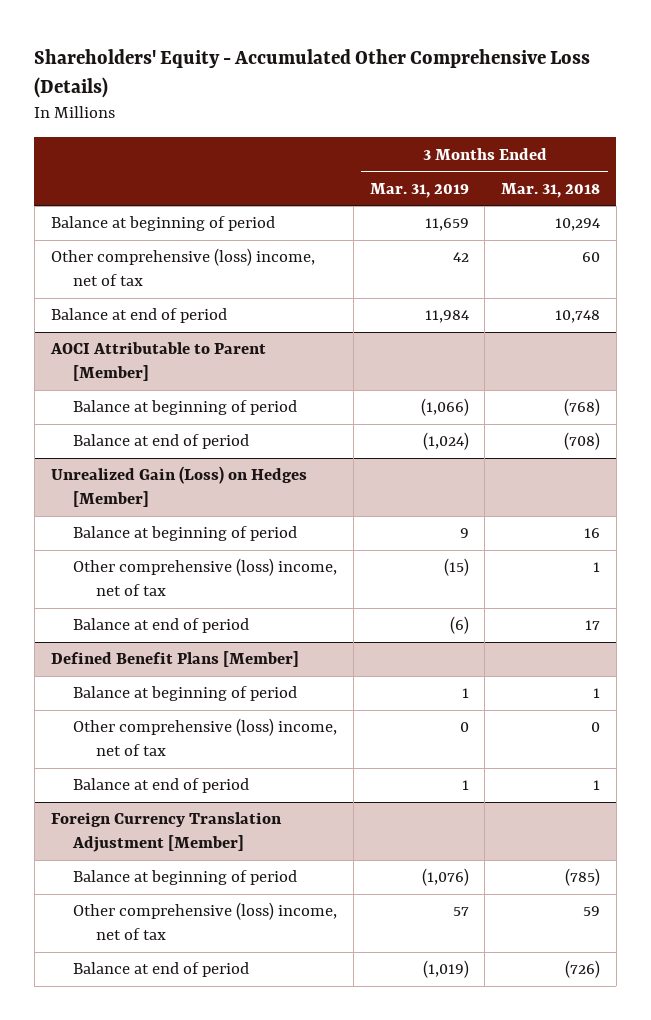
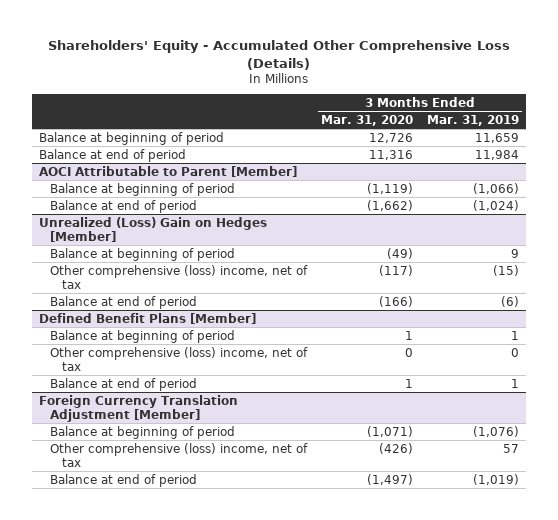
- | 3 Months Ended Mar. 31, 2019 | 3 Months Ended Mar. 31, 2018
+ | 3 Months Ended Mar. 31, 2020 | 3 Months Ended Mar. 31, 2019
- Other comprehensive (loss) income, net of tax | 42 | 60
- Unrealized Gain (Loss) on Hedges [Member]
+ Unrealized (Loss) Gain on Hedges [Member]

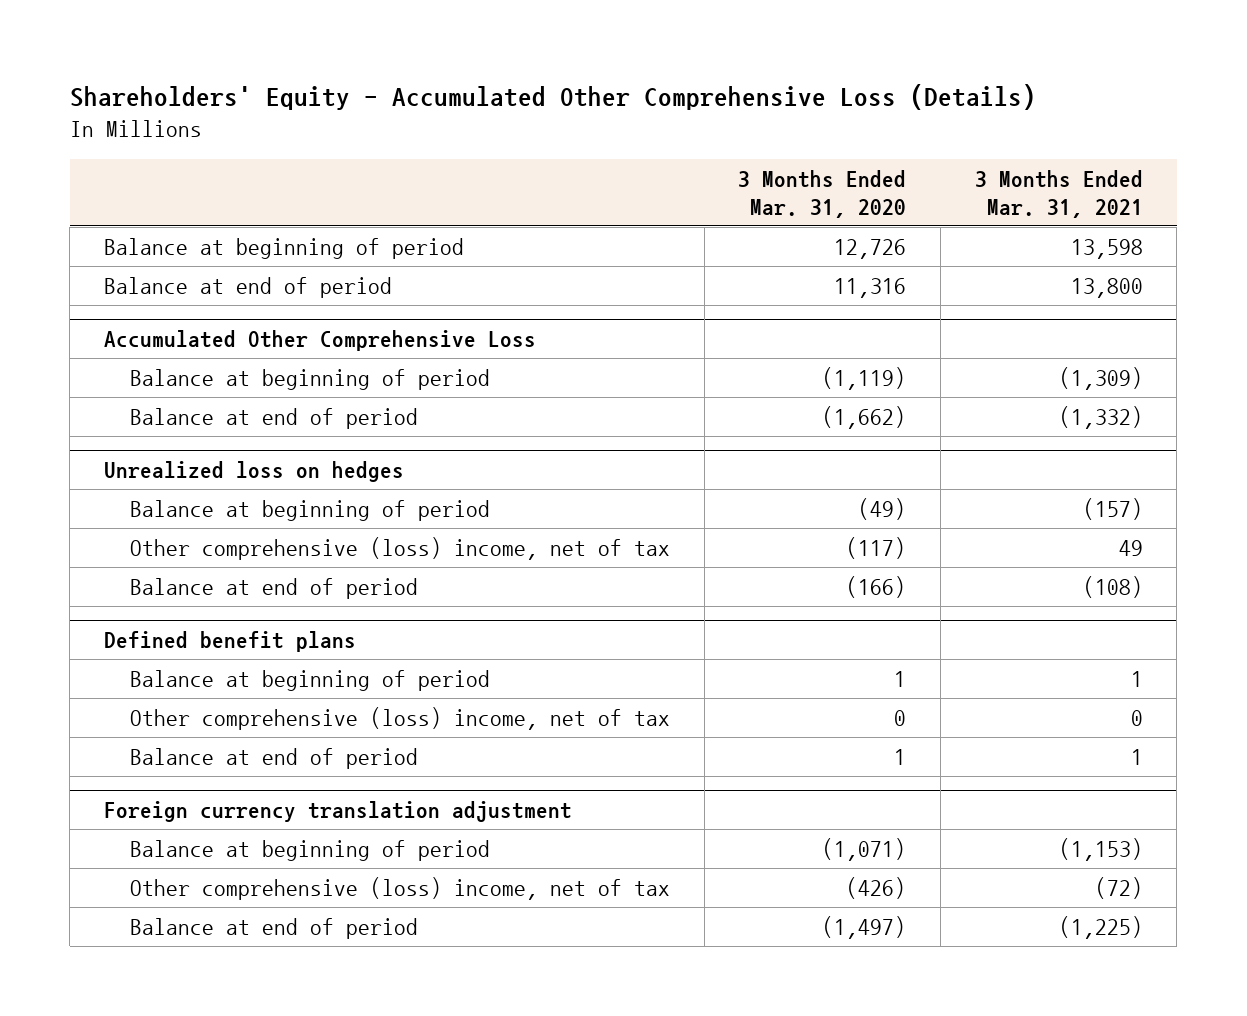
- | 3 Months Ended Mar. 31, 2020 | 3 Months Ended Mar. 31, 2019
+ | 3 Months Ended Mar. 31, 2020 | 3 Months Ended Mar. 31, 2021
- AOCI Attributable to Parent [Member]
+ Accumulated Other Comprehensive Loss
- Unrealized (Loss) Gain on Hedges [Member]
+ Unrealized loss on hedges
- Defined Benefit Plans [Member]
+ Defined benefit plans
- Foreign Currency Translation Adjustment [Member]
+ Foreign currency translation adjustment

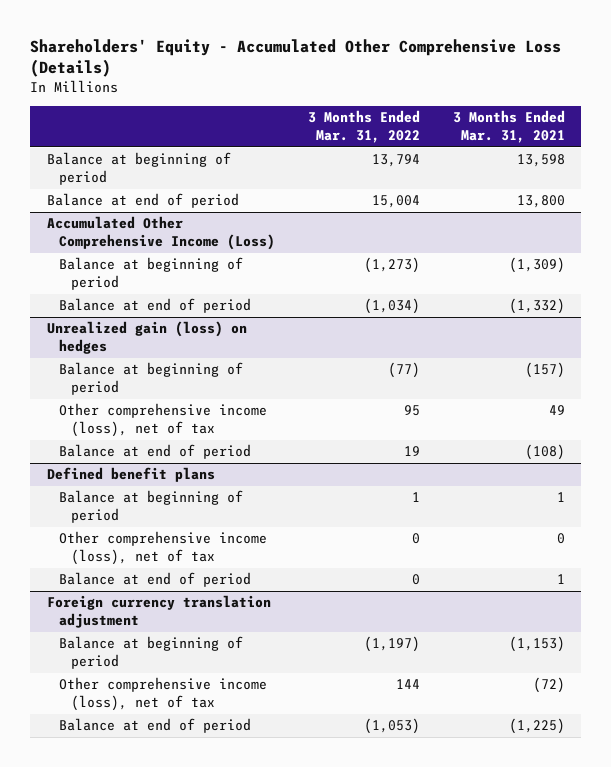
- | 3 Months Ended Mar. 31, 2020 | 3 Months Ended Mar. 31, 2021
+ | 3 Months Ended Mar. 31, 2022 | 3 Months Ended Mar. 31, 2021
- Accumulated Other Comprehensive Loss
+ Accumulated Other Comprehensive Income (Loss)
- Unrealized loss on hedges
+ Unrealized gain (loss) on hedges
- Other comprehensive (loss) income, net of tax | (117) | 49
+ Other comprehensive income (loss), net of tax | 95 | 49
@ Defined benefit plans
- Other comprehensive (loss) income, net of tax | 0 | 0
+ Other comprehensive income (loss), net of tax | 0 | 0
@ Foreign currency translation adjustment
- Other comprehensive (loss) income, net of tax | (426) | (72)
+ Other comprehensive income (loss), net of tax | 144 | (72)

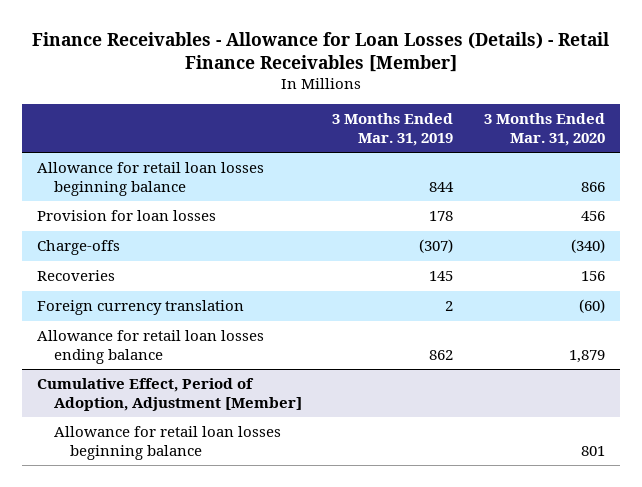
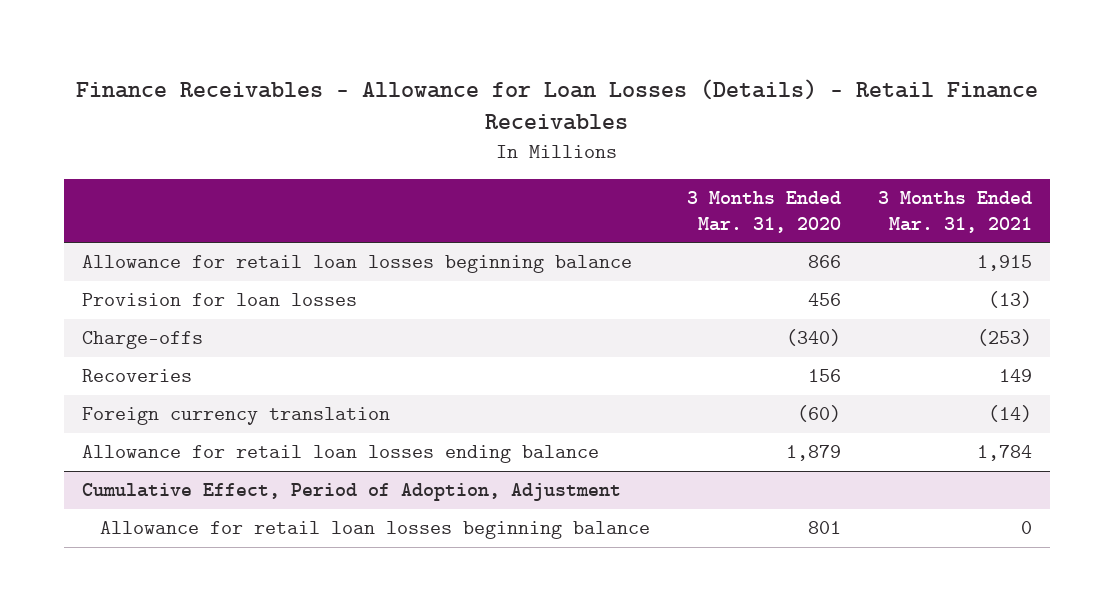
- Finance Receivables - Allowance for Loan Losses (Details) - Retail Finance Receivables [Member]
+ Finance Receivables - Allowance for Loan Losses (Details) - Retail Finance Receivables
- | 3 Months Ended Mar. 31, 2019 | 3 Months Ended Mar. 31, 2020
+ | 3 Months Ended Mar. 31, 2020 | 3 Months Ended Mar. 31, 2021
- Cumulative Effect, Period of Adoption, Adjustment [Member]
+ Cumulative Effect, Period of Adoption, Adjustment

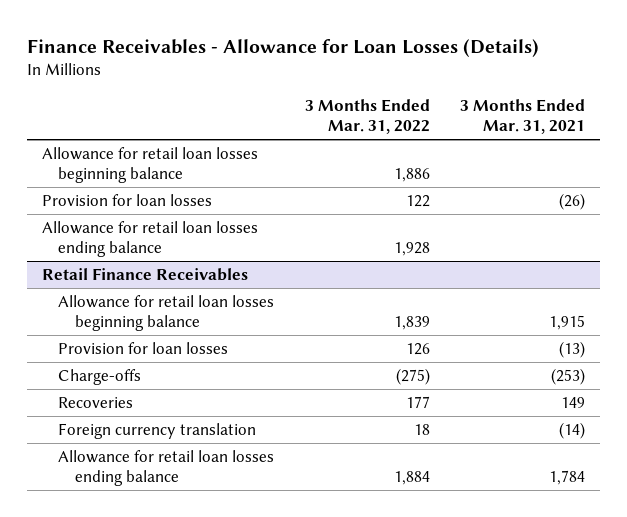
- Finance Receivables - Allowance for Loan Losses (Details) - Retail Finance Receivables
+ Finance Receivables - Allowance for Loan Losses (Details)
- | 3 Months Ended Mar. 31, 2020 | 3 Months Ended Mar. 31, 2021
+ | 3 Months Ended Mar. 31, 2022 | 3 Months Ended Mar. 31, 2021
+ Allowance for retail loan losses beginning balance | 1,886 |
+ Provision for loan losses | 122 | (26)
+ Allowance for retail loan losses ending balance | 1,928 |
+ Retail Finance Receivables
- Cumulative Effect, Period of Adoption, Adjustment
- Allowance for retail loan losses beginning balance | 801 | 0

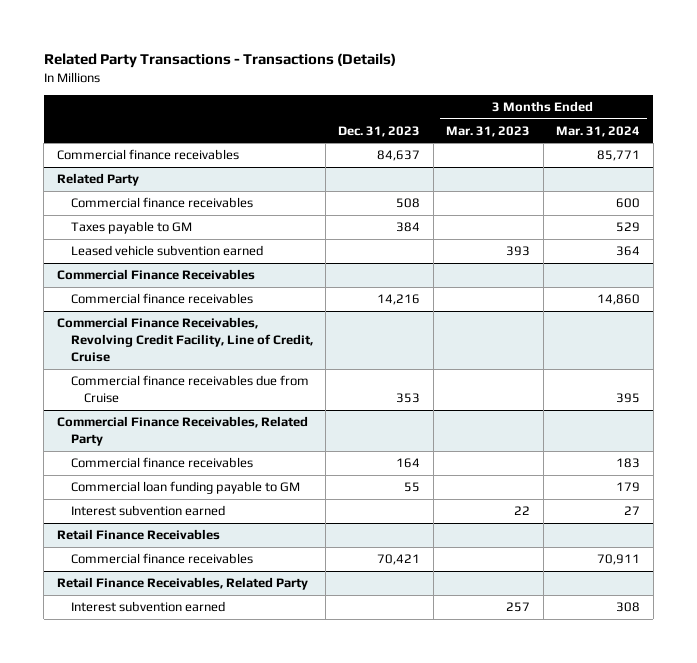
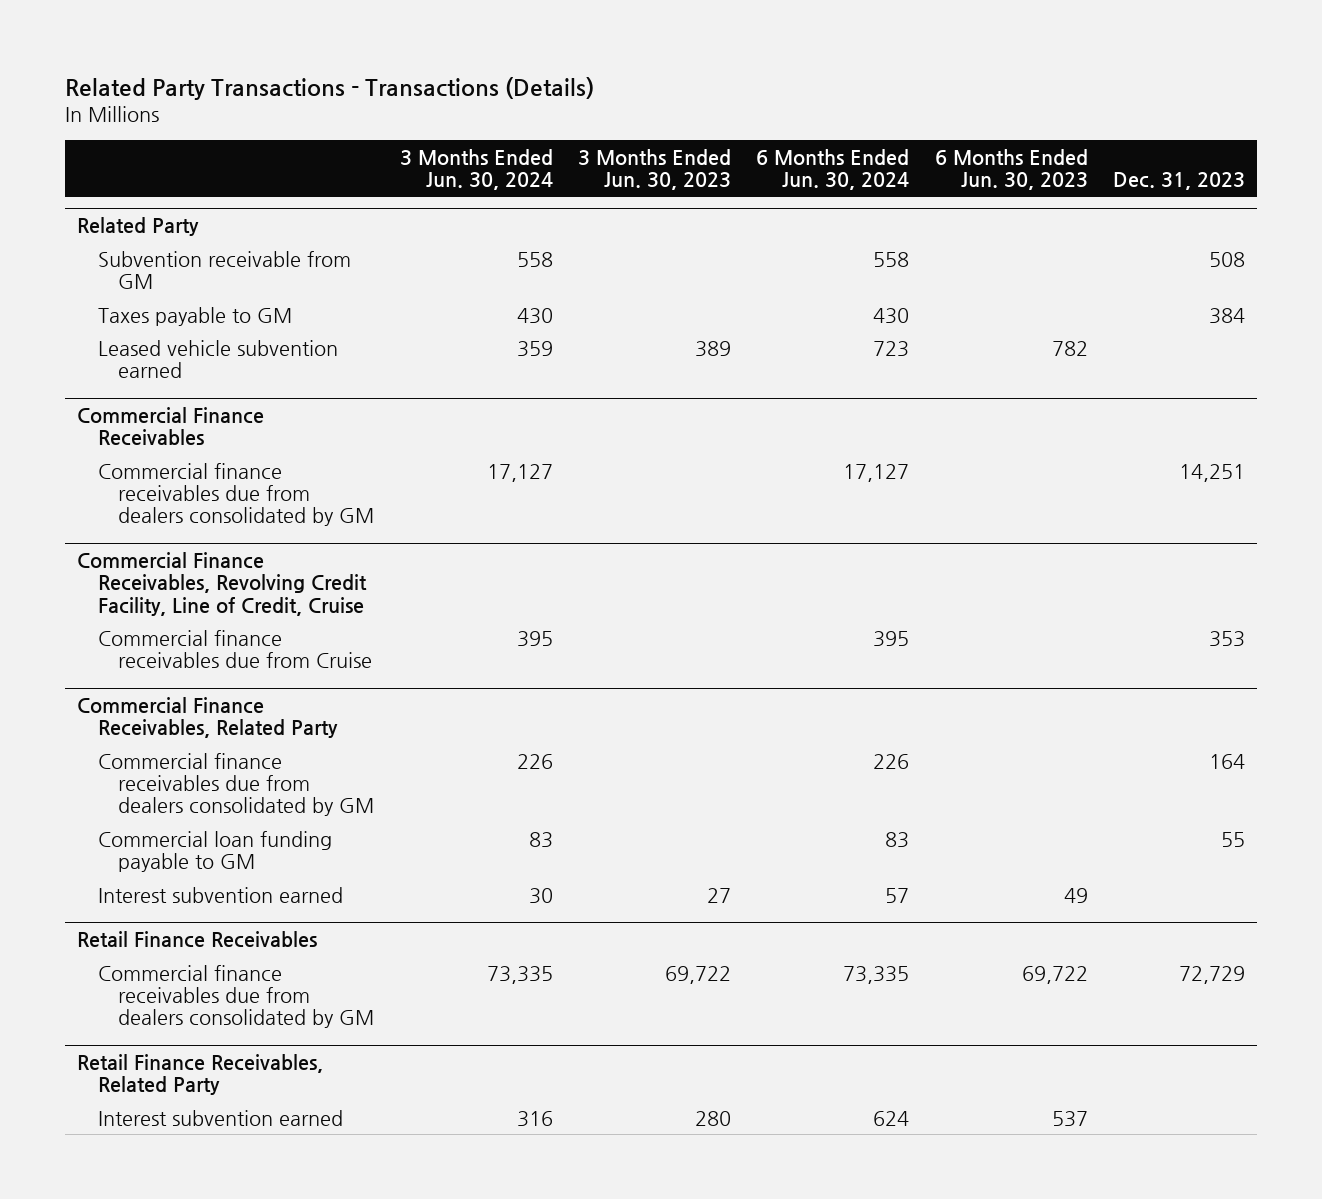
- | Dec. 31, 2023 | 3 Months Ended Mar. 31, 2023 | 3 Months Ended Mar. 31, 2024
+ | 3 Months Ended Jun. 30, 2024 | 3 Months Ended Jun. 30, 2023 | 6 Months Ended Jun. 30, 2024 | 6 Months Ended Jun. 30, 2023 | Dec. 31, 2023
- Commercial finance receivables | 84,637 | | 85,771
@ Related Party
- Commercial finance receivables | 508 | | 600
+ Subvention receivable from GM | 558 | | 558 | | 508
@ Commercial Finance Receivables
- Commercial finance receivables | 14,216 | | 14,860
+ Commercial finance receivables due from dealers consolidated by GM | 17,127 | | 17,127 | | 14,251
@ Commercial Finance Receivables, Related Party
- Commercial finance receivables | 164 | | 183
+ Commercial finance receivables due from dealers consolidated by GM | 226 | | 226 | | 164
@ Retail Finance Receivables
- Commercial finance receivables | 70,421 | | 70,911
+ Commercial finance receivables due from dealers consolidated by GM | 73,335 | 69,722 | 73,335 | 69,722 | 72,729

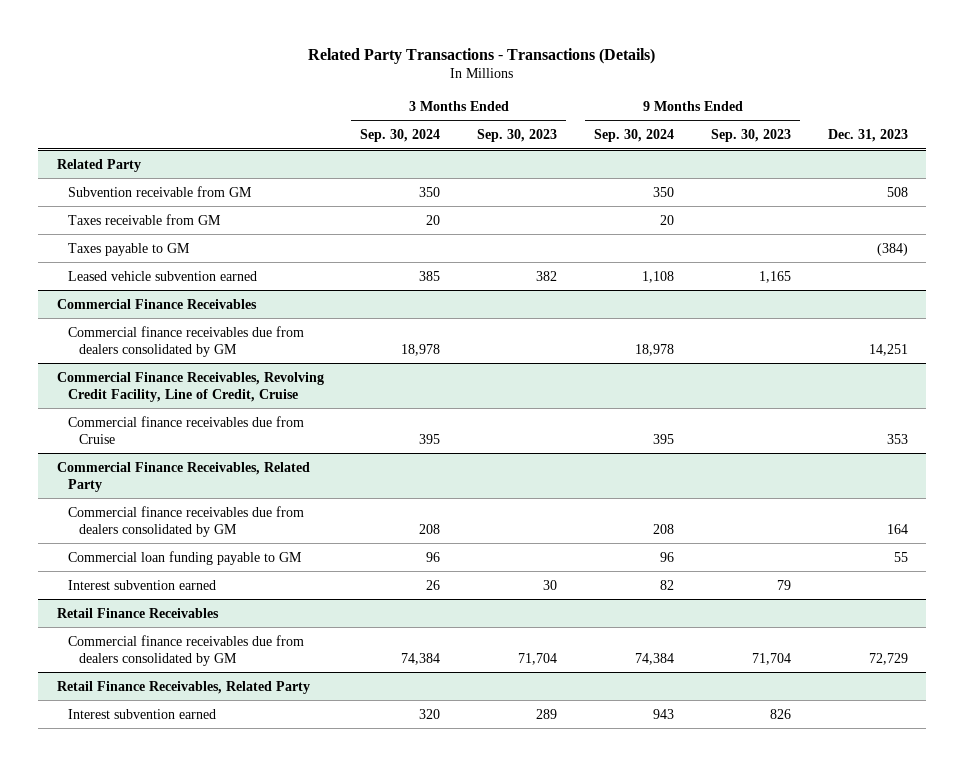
- | 3 Months Ended Jun. 30, 2024 | 3 Months Ended Jun. 30, 2023 | 6 Months Ended Jun. 30, 2024 | 6 Months Ended Jun. 30, 2023 | Dec. 31, 2023
+ | 3 Months Ended Sep. 30, 2024 | 3 Months Ended Sep. 30, 2023 | 9 Months Ended Sep. 30, 2024 | 9 Months Ended Sep. 30, 2023 | Dec. 31, 2023
@ Related Party
- Taxes payable to GM | 430 | | 430 | | 384
+ Taxes receivable from GM | 20 | | 20 | |
+ Taxes payable to GM | | | | | (384)

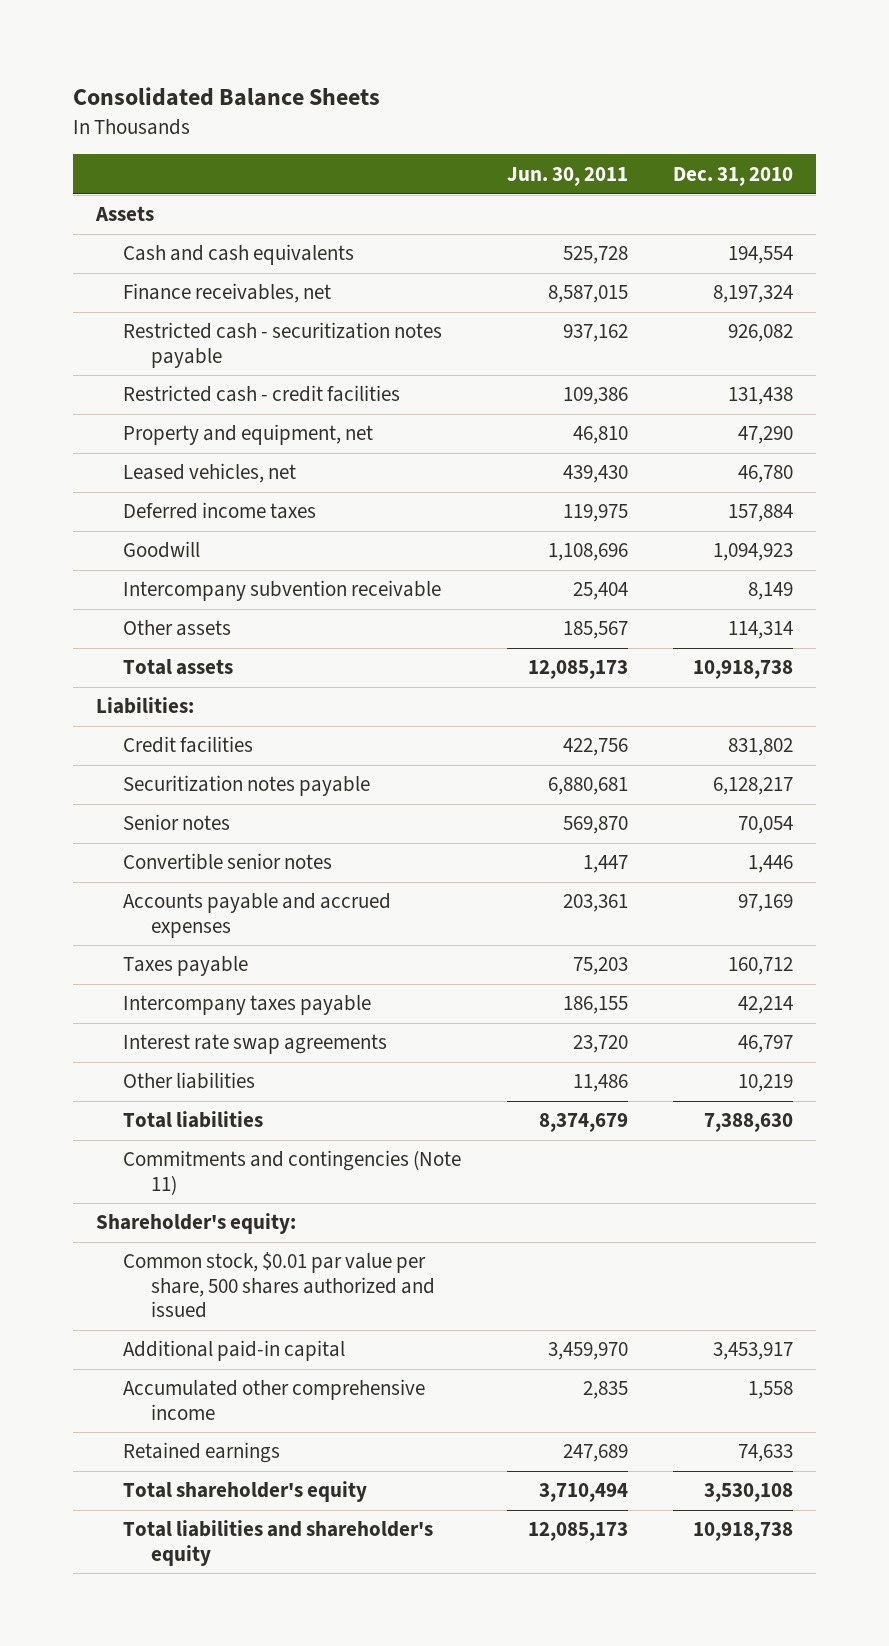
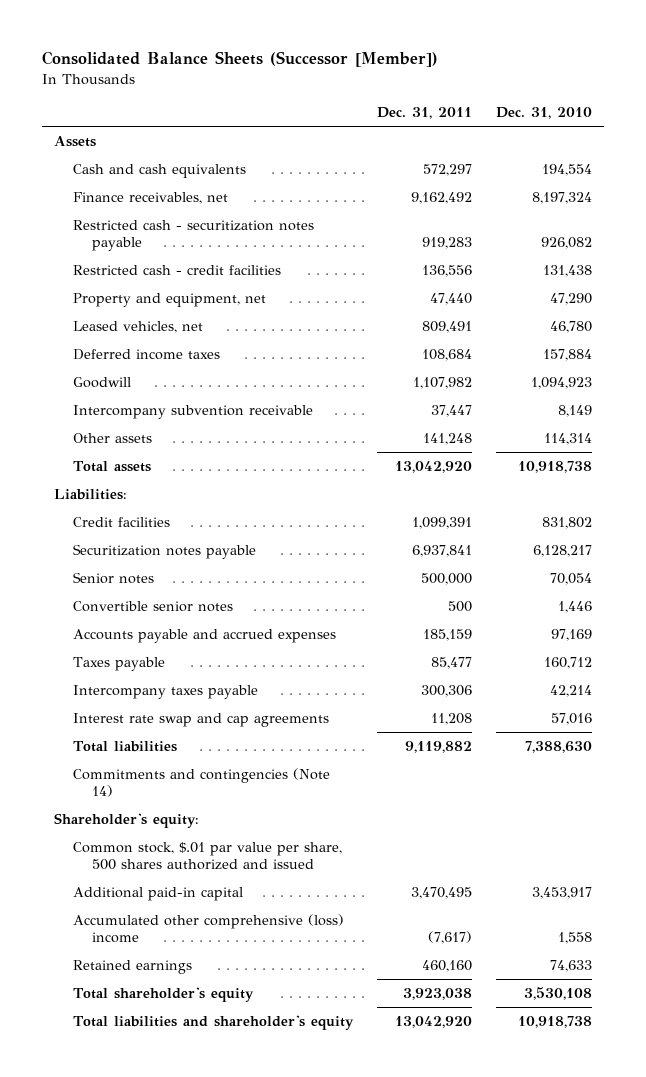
- Consolidated Balance Sheets
+ Consolidated Balance Sheets (Successor [Member])
- | Jun. 30, 2011 | Dec. 31, 2010
+ | Dec. 31, 2011 | Dec. 31, 2010
- Interest rate swap agreements | 23,720 | 46,797
- Other liabilities | 11,486 | 10,219
+ Interest rate swap and cap agreements | 11,208 | 57,016
- Commitments and contingencies (Note 11)
+ Commitments and contingencies (Note 14)
- Common stock, $0.01 par value per share, 500 shares authorized and issued
+ Common stock, $.01 par value per share, 500 shares authorized and issued
- Accumulated other comprehensive income | 2,835 | 1,558
+ Accumulated other comprehensive (loss) income | (7,617) | 1,558

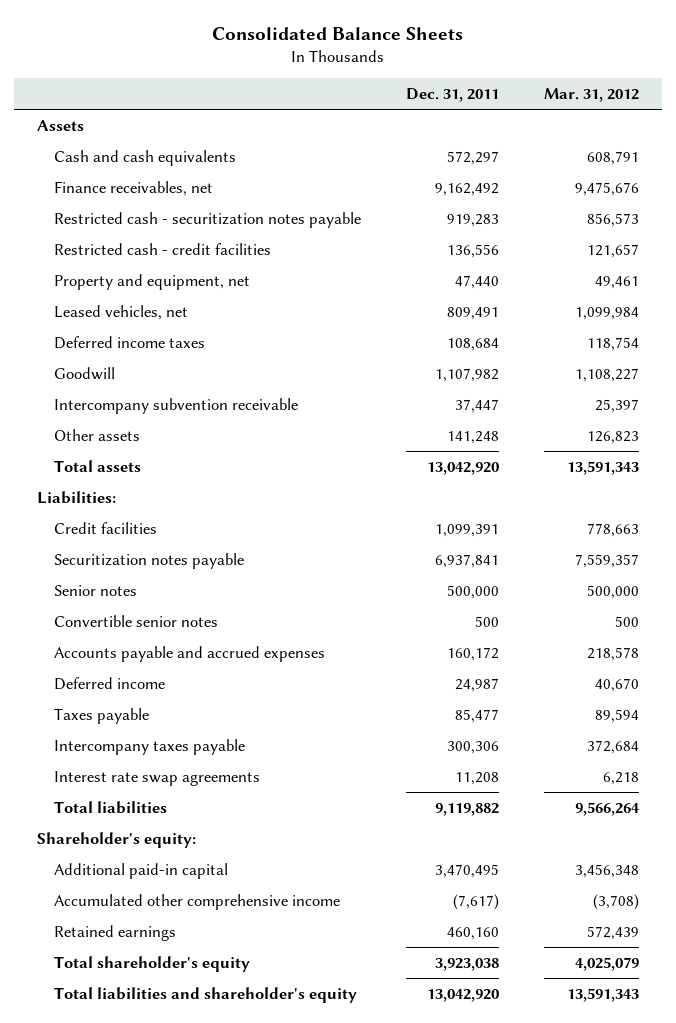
- Consolidated Balance Sheets (Successor [Member])
+ Consolidated Balance Sheets
- | Dec. 31, 2011 | Dec. 31, 2010
+ | Dec. 31, 2011 | Mar. 31, 2012
- Accounts payable and accrued expenses | 185,159 | 97,169
+ Accounts payable and accrued expenses | 160,172 | 218,578
+ Deferred income | 24,987 | 40,670
- Interest rate swap and cap agreements | 11,208 | 57,016
+ Interest rate swap agreements | 11,208 | 6,218
- Commitments and contingencies (Note 14)
- Common stock, $.01 par value per share, 500 shares authorized and issued
- Accumulated other comprehensive (loss) income | (7,617) | 1,558
+ Accumulated other comprehensive income | (7,617) | (3,708)

